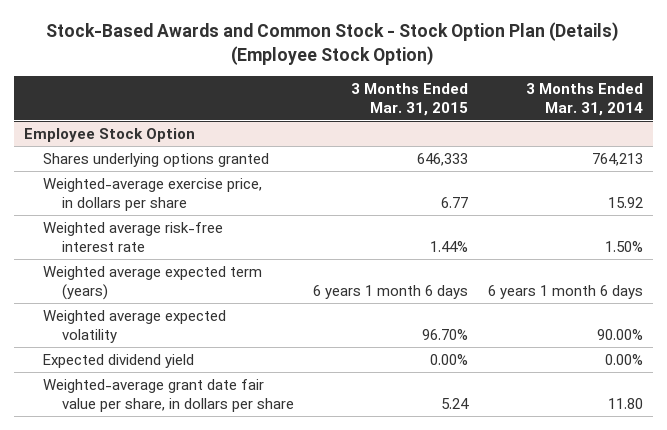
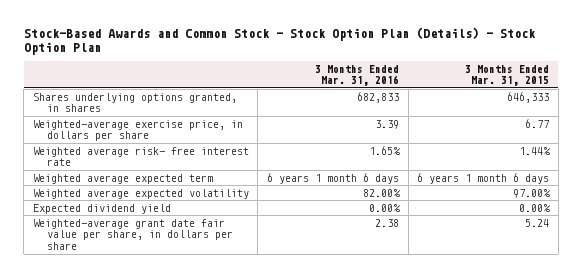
- Stock-Based Awards and Common Stock - Stock Option Plan (Details) (Employee Stock Option)
+ Stock-Based Awards and Common Stock - Stock Option Plan (Details) - Stock Option Plan
- | 3 Months Ended Mar. 31, 2015 | 3 Months Ended Mar. 31, 2014
+ | 3 Months Ended Mar. 31, 2016 | 3 Months Ended Mar. 31, 2015
- Employee Stock Option
- Shares underlying options granted | 646,333 | 764,213
+ Shares underlying options granted, in shares | 682,833 | 646,333
- Weighted average risk-free interest rate | 1.44% | 1.50%
- Weighted average expected term (years) | 6 years 1 month 6 days | 6 years 1 month 6 days
- Weighted average expected volatility | 96.70% | 90.00%
+ Weighted average risk- free interest rate | 1.65% | 1.44%
+ Weighted average expected term | 6 years 1 month 6 days | 6 years 1 month 6 days
+ Weighted average expected volatility | 82.00% | 97.00%

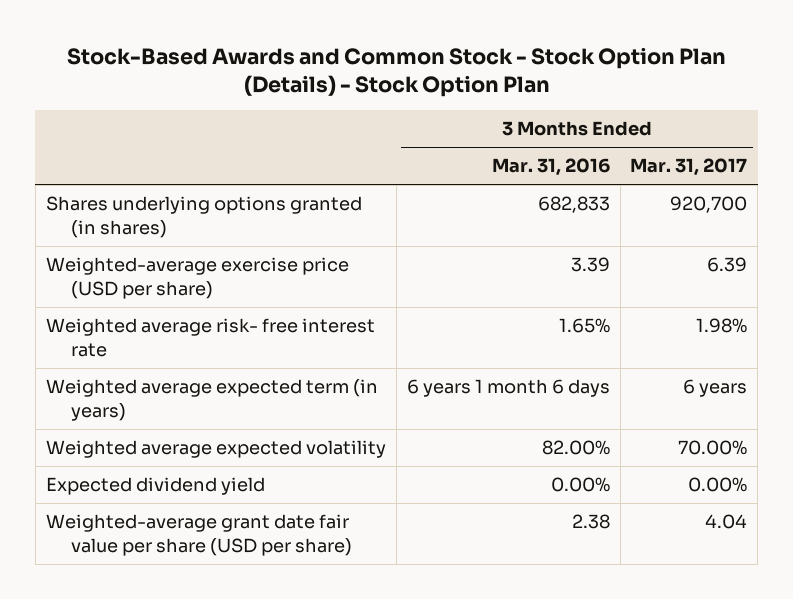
- | 3 Months Ended Mar. 31, 2016 | 3 Months Ended Mar. 31, 2015
+ | 3 Months Ended Mar. 31, 2016 | 3 Months Ended Mar. 31, 2017
- Shares underlying options granted, in shares | 682,833 | 646,333
- Weighted-average exercise price, in dollars per share | 3.39 | 6.77
+ Shares underlying options granted (in shares) | 682,833 | 920,700
+ Weighted-average exercise price (USD per share) | 3.39 | 6.39
- Weighted average expected term | 6 years 1 month 6 days | 6 years 1 month 6 days
+ Weighted average expected term (in years) | 6 years 1 month 6 days | 6 years
- Weighted-average grant date fair value per share, in dollars per share | 2.38 | 5.24
+ Weighted-average grant date fair value per share (USD per share) | 2.38 | 4.04

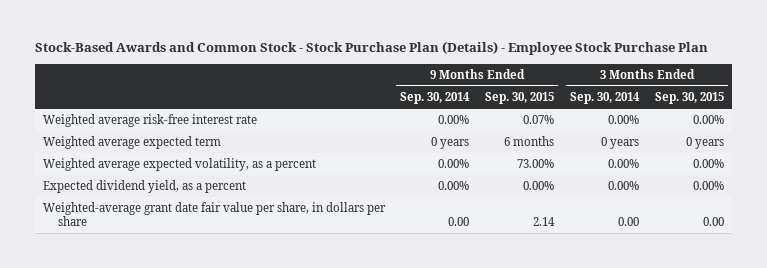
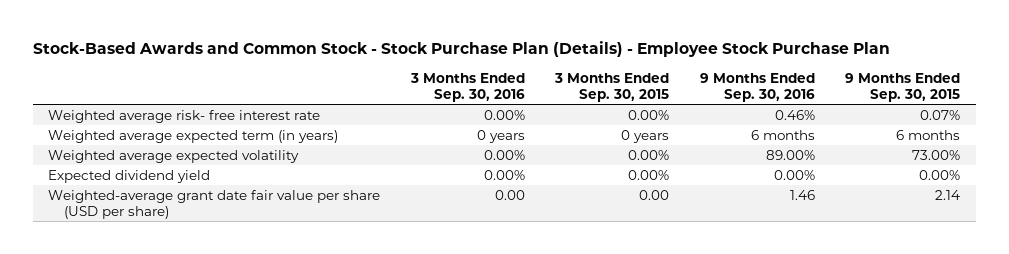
- | 9 Months Ended Sep. 30, 2014 | 9 Months Ended Sep. 30, 2015 | 3 Months Ended Sep. 30, 2014 | 3 Months Ended Sep. 30, 2015
+ | 3 Months Ended Sep. 30, 2016 | 3 Months Ended Sep. 30, 2015 | 9 Months Ended Sep. 30, 2016 | 9 Months Ended Sep. 30, 2015
- Weighted average risk-free interest rate | 0.00% | 0.07% | 0.00% | 0.00%
- Weighted average expected term | 0 years | 6 months | 0 years | 0 years
- Weighted average expected volatility, as a percent | 0.00% | 73.00% | 0.00% | 0.00%
- Expected dividend yield, as a percent | 0.00% | 0.00% | 0.00% | 0.00%
- Weighted-average grant date fair value per share, in dollars per share | 0.00 | 2.14 | 0.00 | 0.00
+ Weighted average risk- free interest rate | 0.00% | 0.00% | 0.46% | 0.07%
+ Weighted average expected term (in years) | 0 years | 0 years | 6 months | 6 months
+ Weighted average expected volatility | 0.00% | 0.00% | 89.00% | 73.00%
+ Expected dividend yield | 0.00% | 0.00% | 0.00% | 0.00%
+ Weighted-average grant date fair value per share (USD per share) | 0.00 | 0.00 | 1.46 | 2.14

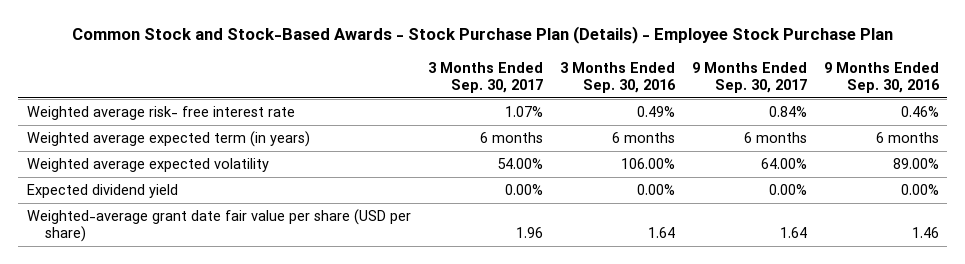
- Stock-Based Awards and Common Stock - Stock Purchase Plan (Details) - Employee Stock Purchase Plan
+ Common Stock and Stock-Based Awards - Stock Purchase Plan (Details) - Employee Stock Purchase Plan
- | 3 Months Ended Sep. 30, 2016 | 3 Months Ended Sep. 30, 2015 | 9 Months Ended Sep. 30, 2016 | 9 Months Ended Sep. 30, 2015
+ | 3 Months Ended Sep. 30, 2017 | 3 Months Ended Sep. 30, 2016 | 9 Months Ended Sep. 30, 2017 | 9 Months Ended Sep. 30, 2016
- Weighted average risk- free interest rate | 0.00% | 0.00% | 0.46% | 0.07%
- Weighted average expected term (in years) | 0 years | 0 years | 6 months | 6 months
- Weighted average expected volatility | 0.00% | 0.00% | 89.00% | 73.00%
+ Weighted average risk- free interest rate | 1.07% | 0.49% | 0.84% | 0.46%
+ Weighted average expected term (in years) | 6 months | 6 months | 6 months | 6 months
+ Weighted average expected volatility | 54.00% | 106.00% | 64.00% | 89.00%
- Weighted-average grant date fair value per share (USD per share) | 0.00 | 0.00 | 1.46 | 2.14
+ Weighted-average grant date fair value per share (USD per share) | 1.96 | 1.64 | 1.64 | 1.46

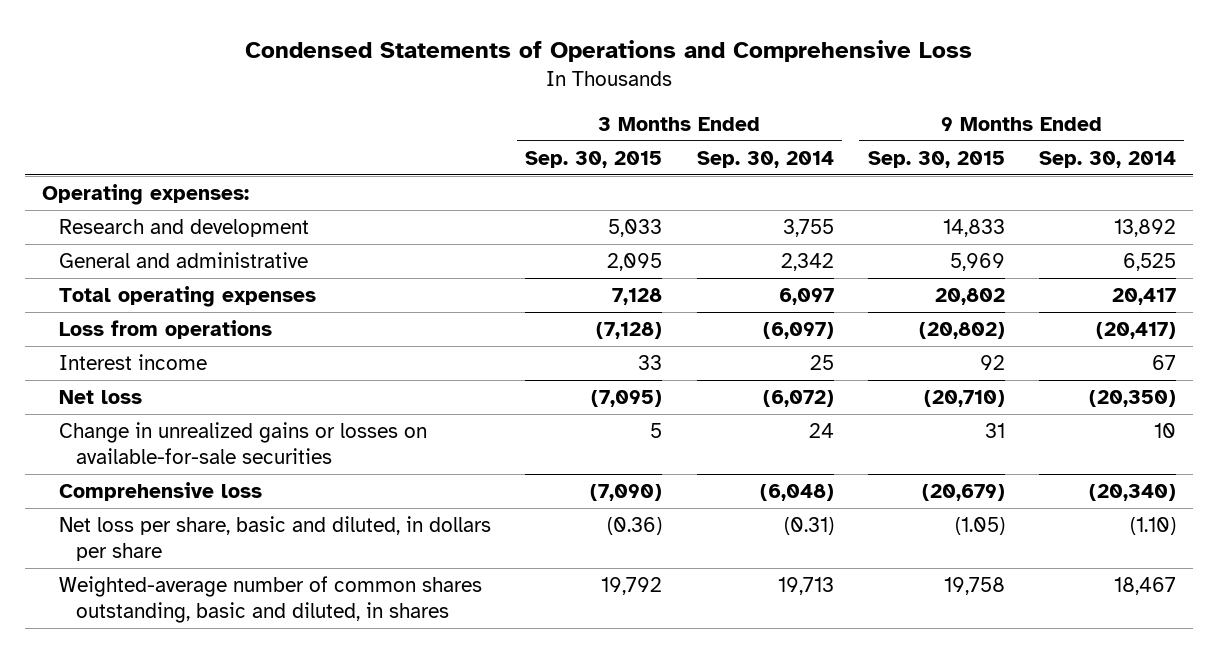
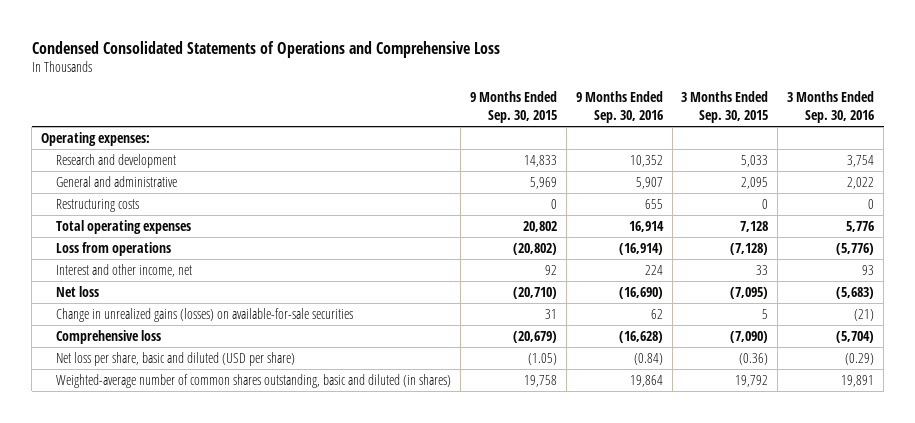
- Condensed Statements of Operations and Comprehensive Loss
+ Condensed Consolidated Statements of Operations and Comprehensive Loss
- | 3 Months Ended Sep. 30, 2015 | 3 Months Ended Sep. 30, 2014 | 9 Months Ended Sep. 30, 2015 | 9 Months Ended Sep. 30, 2014
+ | 9 Months Ended Sep. 30, 2015 | 9 Months Ended Sep. 30, 2016 | 3 Months Ended Sep. 30, 2015 | 3 Months Ended Sep. 30, 2016
+ Restructuring costs | 0 | 655 | 0 | 0
- Interest income | 33 | 25 | 92 | 67
+ Interest and other income, net | 92 | 224 | 33 | 93
- Change in unrealized gains or losses on available-for-sale securities | 5 | 24 | 31 | 10
+ Change in unrealized gains (losses) on available-for-sale securities | 31 | 62 | 5 | (21)
- Net loss per share, basic and diluted, in dollars per share | (0.36) | (0.31) | (1.05) | (1.10)
- Weighted-average number of common shares outstanding, basic and diluted, in shares | 19,792 | 19,713 | 19,758 | 18,467
+ Net loss per share, basic and diluted (USD per share) | (1.05) | (0.84) | (0.36) | (0.29)
+ Weighted-average number of common shares outstanding, basic and diluted (in shares) | 19,758 | 19,864 | 19,792 | 19,891

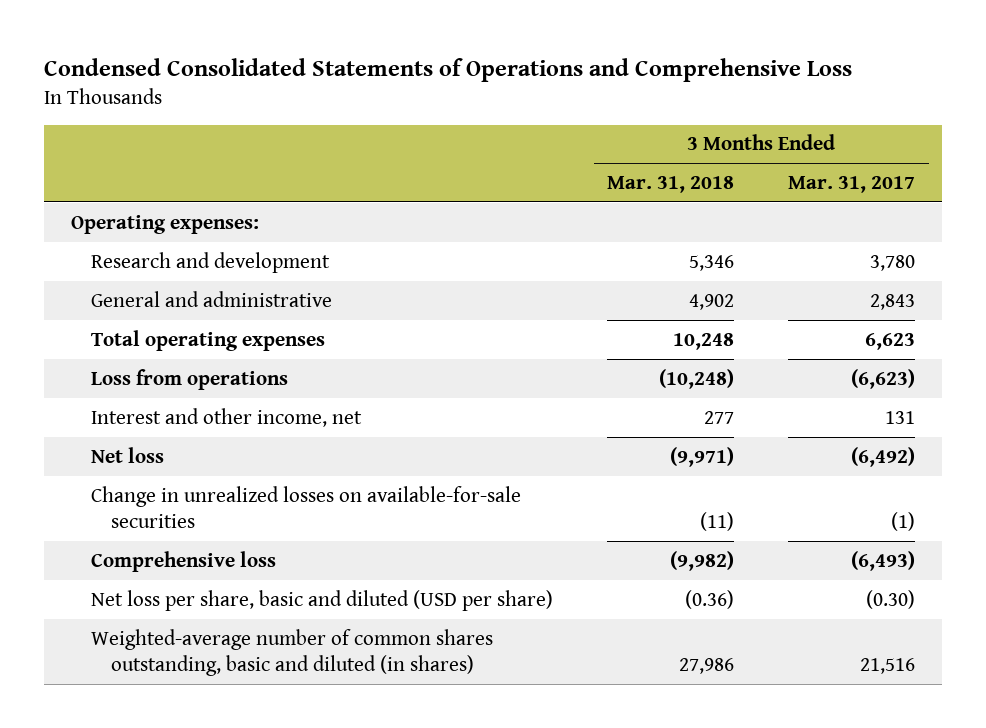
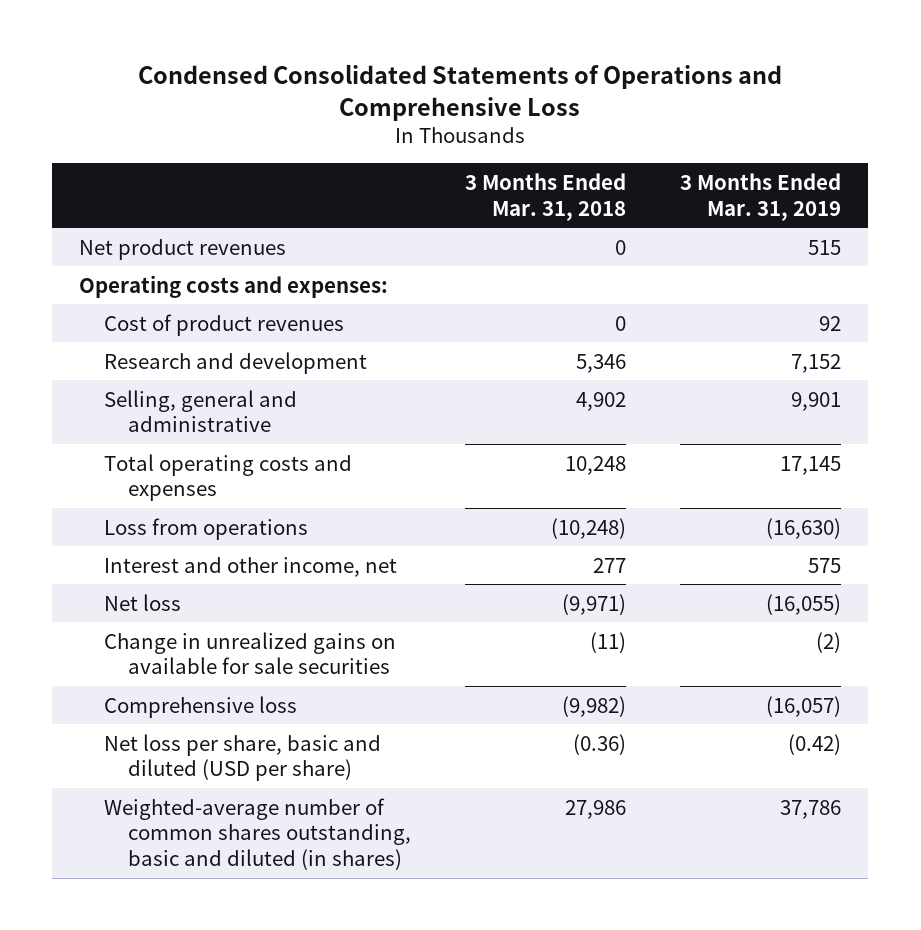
- | 3 Months Ended Mar. 31, 2018 | 3 Months Ended Mar. 31, 2017
+ | 3 Months Ended Mar. 31, 2018 | 3 Months Ended Mar. 31, 2019
- Operating expenses:
+ Net product revenues | 0 | 515
+ Operating costs and expenses:
+ Cost of product revenues | 0 | 92
- General and administrative | 4,902 | 2,843
- Total operating expenses | 10,248 | 6,623
+ Selling, general and administrative | 4,902 | 9,901
+ Total operating costs and expenses | 10,248 | 17,145
- Change in unrealized losses on available-for-sale securities | (11) | (1)
+ Change in unrealized gains on available for sale securities | (11) | (2)

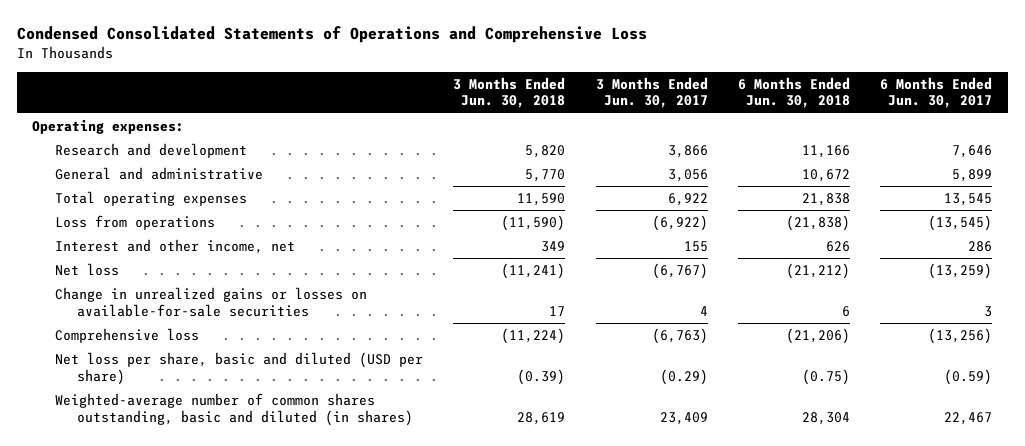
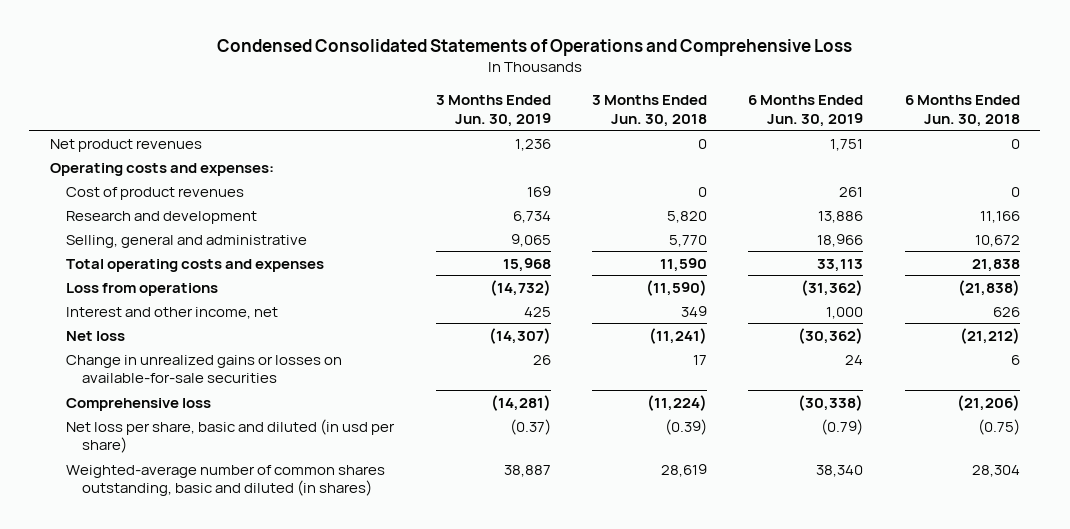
- | 3 Months Ended Jun. 30, 2018 | 3 Months Ended Jun. 30, 2017 | 6 Months Ended Jun. 30, 2018 | 6 Months Ended Jun. 30, 2017
+ | 3 Months Ended Jun. 30, 2019 | 3 Months Ended Jun. 30, 2018 | 6 Months Ended Jun. 30, 2019 | 6 Months Ended Jun. 30, 2018
- Operating expenses:
+ Net product revenues | 1,236 | 0 | 1,751 | 0
+ Operating costs and expenses:
+ Cost of product revenues | 169 | 0 | 261 | 0
- General and administrative | 5,770 | 3,056 | 10,672 | 5,899
- Total operating expenses | 11,590 | 6,922 | 21,838 | 13,545
+ Selling, general and administrative | 9,065 | 5,770 | 18,966 | 10,672
+ Total operating costs and expenses | 15,968 | 11,590 | 33,113 | 21,838
- Net loss per share, basic and diluted (USD per share) | (0.39) | (0.29) | (0.75) | (0.59)
+ Net loss per share, basic and diluted (in usd per share) | (0.37) | (0.39) | (0.79) | (0.75)

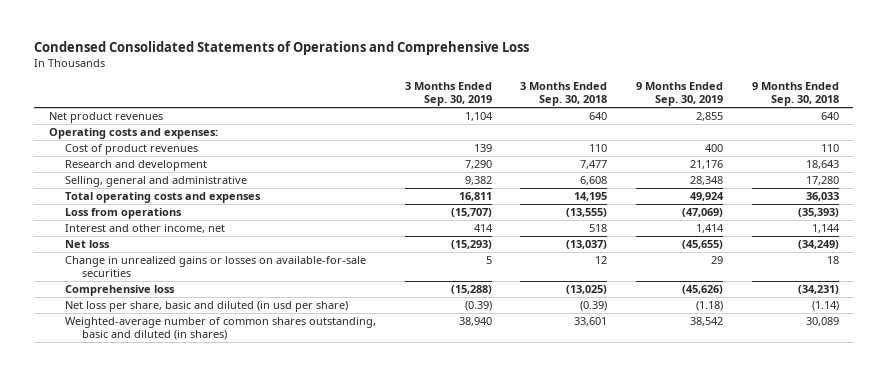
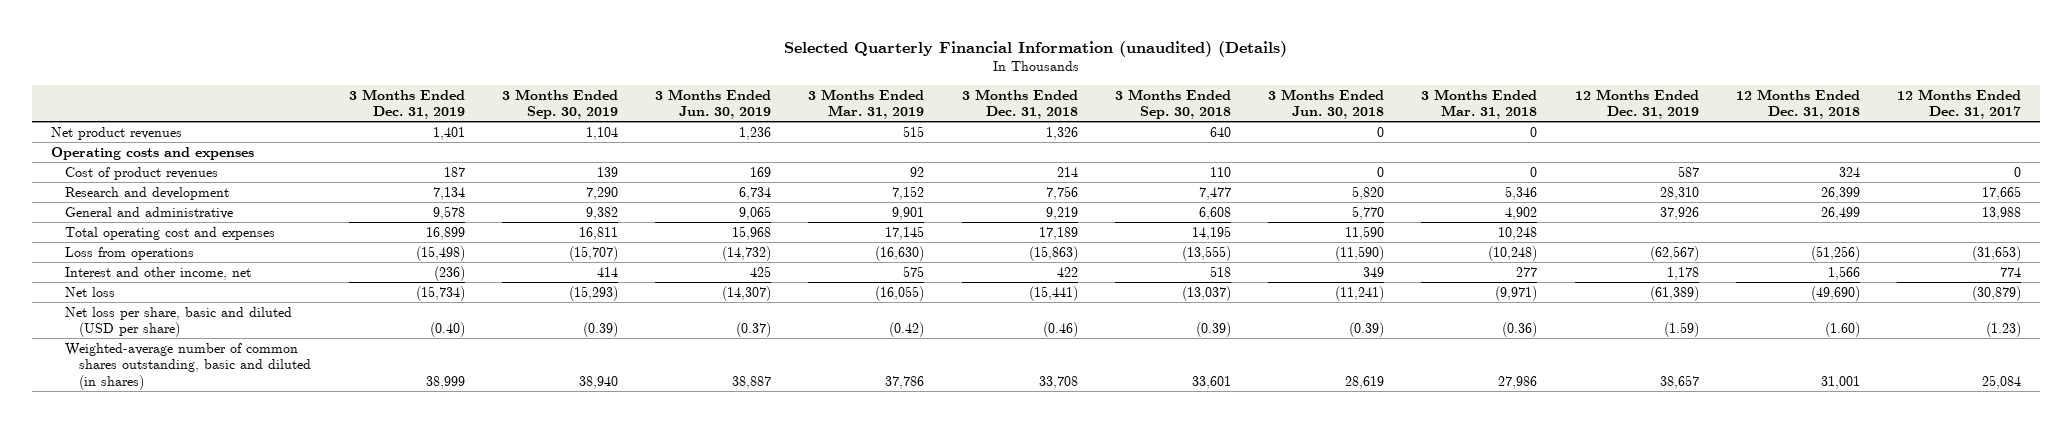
- Condensed Consolidated Statements of Operations and Comprehensive Loss
+ Selected Quarterly Financial Information (unaudited) (Details)
- | 3 Months Ended Sep. 30, 2019 | 3 Months Ended Sep. 30, 2018 | 9 Months Ended Sep. 30, 2019 | 9 Months Ended Sep. 30, 2018
+ | 3 Months Ended Dec. 31, 2019 | 3 Months Ended Sep. 30, 2019 | 3 Months Ended Jun. 30, 2019 | 3 Months Ended Mar. 31, 2019 | 3 Months Ended Dec. 31, 2018 | 3 Months Ended Sep. 30, 2018 | 3 Months Ended Jun. 30, 2018 | 3 Months Ended Mar. 31, 2018 | 12 Months Ended Dec. 31, 2019 | 12 Months Ended Dec. 31, 2018 | 12 Months Ended Dec. 31, 2017
- Operating costs and expenses:
+ Operating costs and expenses
- Selling, general and administrative | 9,382 | 6,608 | 28,348 | 17,280
- Total operating costs and expenses | 16,811 | 14,195 | 49,924 | 36,033
+ General and administrative | 9,578 | 9,382 | 9,065 | 9,901 | 9,219 | 6,608 | 5,770 | 4,902 | 37,926 | 26,499 | 13,988
+ Total operating cost and expenses | 16,899 | 16,811 | 15,968 | 17,145 | 17,189 | 14,195 | 11,590 | 10,248 | | |
- Change in unrealized gains or losses on available-for-sale securities | 5 | 12 | 29 | 18
- Comprehensive loss | (15,288) | (13,025) | (45,626) | (34,231)
- Net loss per share, basic and diluted (in usd per share) | (0.39) | (0.39) | (1.18) | (1.14)
+ Net loss per share, basic and diluted (USD per share) | (0.40) | (0.39) | (0.37) | (0.42) | (0.46) | (0.39) | (0.39) | (0.36) | (1.59) | (1.60) | (1.23)

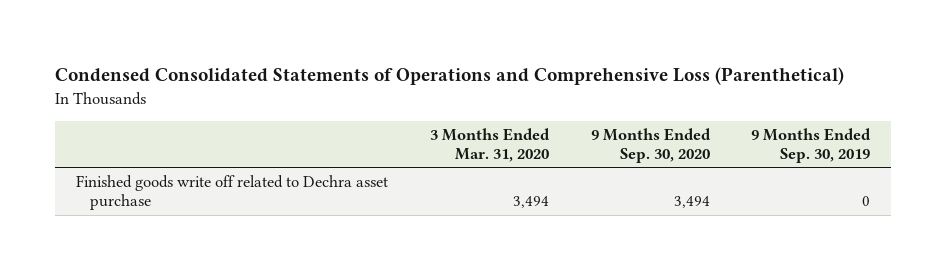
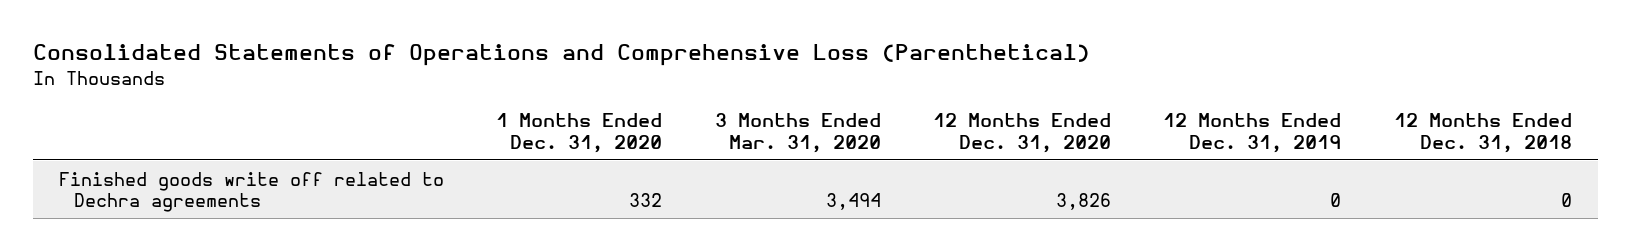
- Condensed Consolidated Statements of Operations and Comprehensive Loss (Parenthetical)
+ Consolidated Statements of Operations and Comprehensive Loss (Parenthetical)
- | 3 Months Ended Mar. 31, 2020 | 9 Months Ended Sep. 30, 2020 | 9 Months Ended Sep. 30, 2019
+ | 1 Months Ended Dec. 31, 2020 | 3 Months Ended Mar. 31, 2020 | 12 Months Ended Dec. 31, 2020 | 12 Months Ended Dec. 31, 2019 | 12 Months Ended Dec. 31, 2018
- Finished goods write off related to Dechra asset purchase | 3,494 | 3,494 | 0
+ Finished goods write off related to Dechra agreements | 332 | 3,494 | 3,826 | 0 | 0

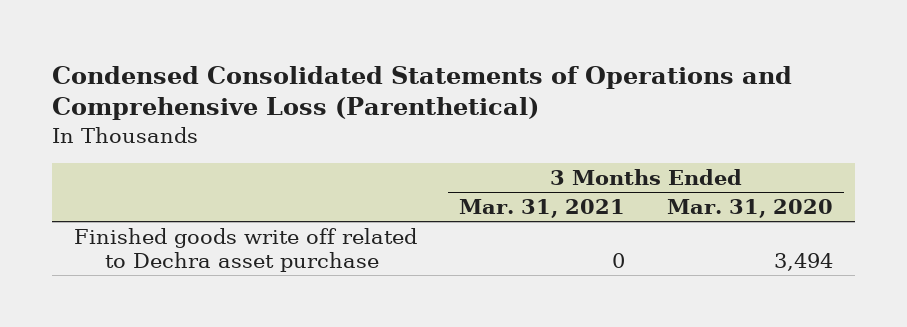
- Consolidated Statements of Operations and Comprehensive Loss (Parenthetical)
+ Condensed Consolidated Statements of Operations and Comprehensive Loss (Parenthetical)
- | 1 Months Ended Dec. 31, 2020 | 3 Months Ended Mar. 31, 2020 | 12 Months Ended Dec. 31, 2020 | 12 Months Ended Dec. 31, 2019 | 12 Months Ended Dec. 31, 2018
+ | 3 Months Ended Mar. 31, 2021 | 3 Months Ended Mar. 31, 2020
- Finished goods write off related to Dechra agreements | 332 | 3,494 | 3,826 | 0 | 0
+ Finished goods write off related to Dechra asset purchase | 0 | 3,494

